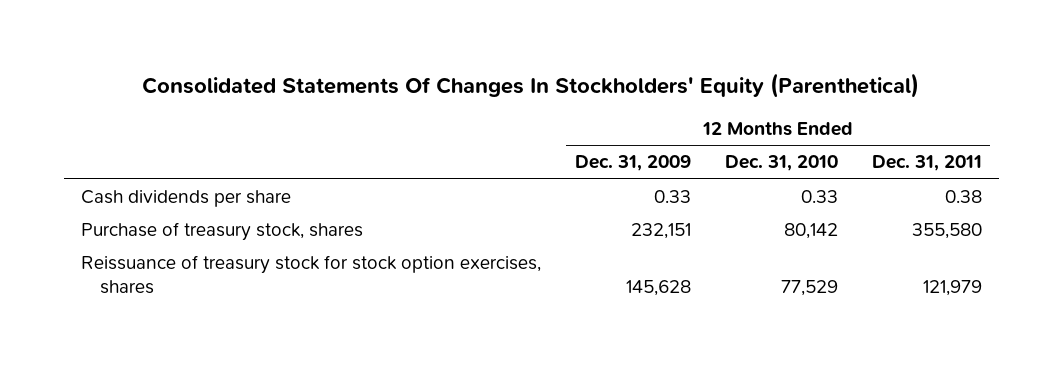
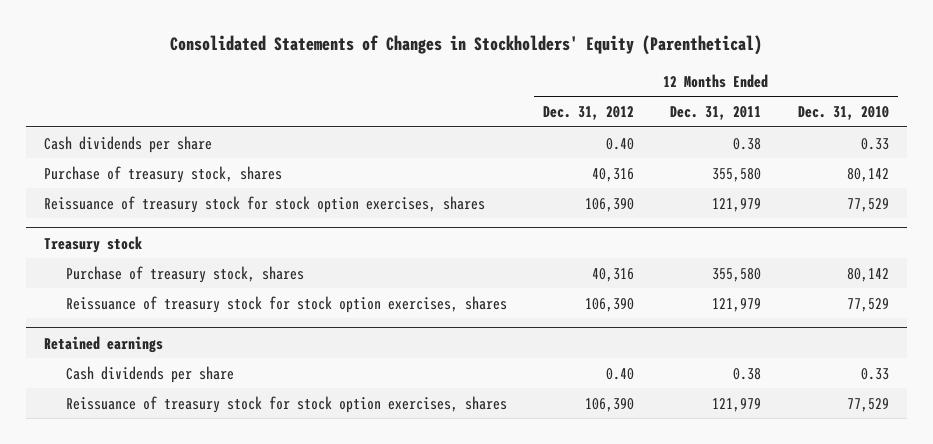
- Consolidated Statements Of Changes In Stockholders' Equity (Parenthetical)
+ Consolidated Statements of Changes in Stockholders' Equity (Parenthetical)
- | 12 Months Ended Dec. 31, 2009 | 12 Months Ended Dec. 31, 2010 | 12 Months Ended Dec. 31, 2011
+ | 12 Months Ended Dec. 31, 2012 | 12 Months Ended Dec. 31, 2011 | 12 Months Ended Dec. 31, 2010
+ Treasury stock
+ Purchase of treasury stock, shares | 40,316 | 355,580 | 80,142
+ Reissuance of treasury stock for stock option exercises, shares | 106,390 | 121,979 | 77,529
+ Retained earnings
+ Cash dividends per share | 0.40 | 0.38 | 0.33
+ Reissuance of treasury stock for stock option exercises, shares | 106,390 | 121,979 | 77,529

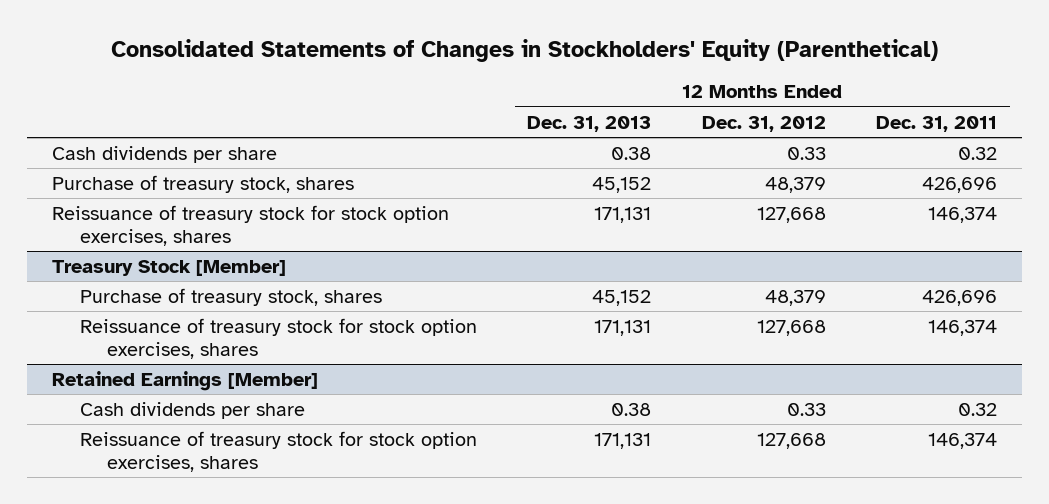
- | 12 Months Ended Dec. 31, 2012 | 12 Months Ended Dec. 31, 2011 | 12 Months Ended Dec. 31, 2010
+ | 12 Months Ended Dec. 31, 2013 | 12 Months Ended Dec. 31, 2012 | 12 Months Ended Dec. 31, 2011
- Cash dividends per share | 0.40 | 0.38 | 0.33
- Purchase of treasury stock, shares | 40,316 | 355,580 | 80,142
- Reissuance of treasury stock for stock option exercises, shares | 106,390 | 121,979 | 77,529
- Treasury stock
- Purchase of treasury stock, shares | 40,316 | 355,580 | 80,142
- Reissuance of treasury stock for stock option exercises, shares | 106,390 | 121,979 | 77,529
- Retained earnings
- Cash dividends per share | 0.40 | 0.38 | 0.33
- Reissuance of treasury stock for stock option exercises, shares | 106,390 | 121,979 | 77,529
+ Cash dividends per share | 0.38 | 0.33 | 0.32
+ Purchase of treasury stock, shares | 45,152 | 48,379 | 426,696
+ Reissuance of treasury stock for stock option exercises, shares | 171,131 | 127,668 | 146,374
+ Treasury Stock [Member]
+ Purchase of treasury stock, shares | 45,152 | 48,379 | 426,696
+ Reissuance of treasury stock for stock option exercises, shares | 171,131 | 127,668 | 146,374
+ Retained Earnings [Member]
+ Cash dividends per share | 0.38 | 0.33 | 0.32
+ Reissuance of treasury stock for stock option exercises, shares | 171,131 | 127,668 | 146,374

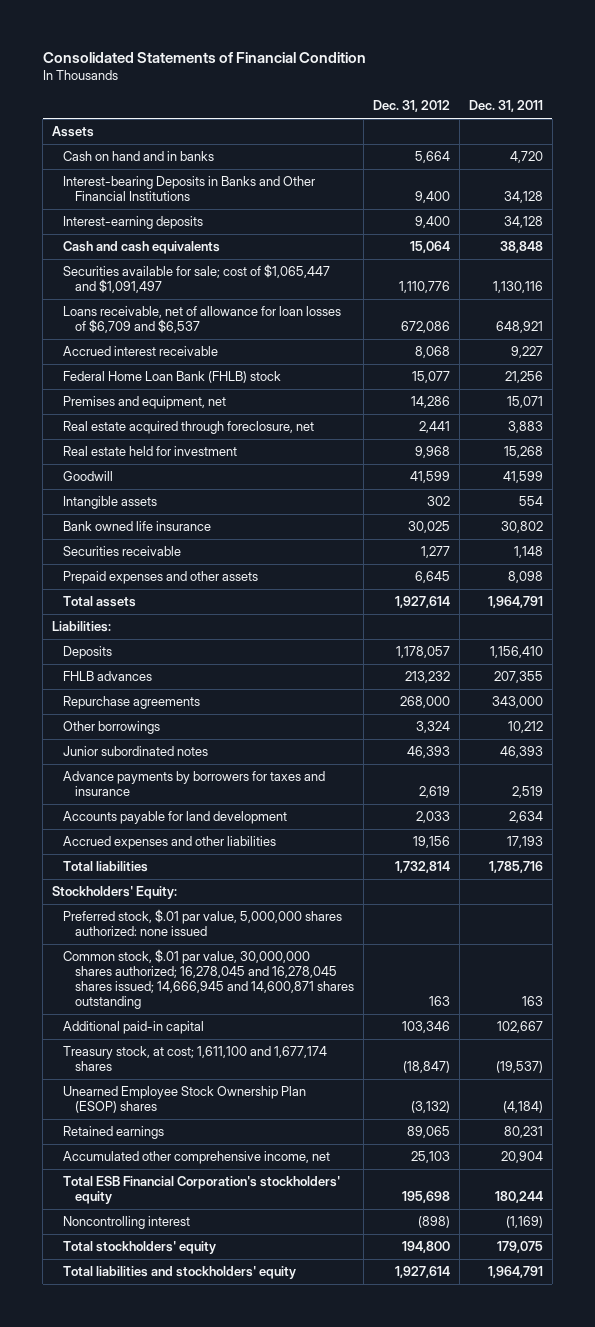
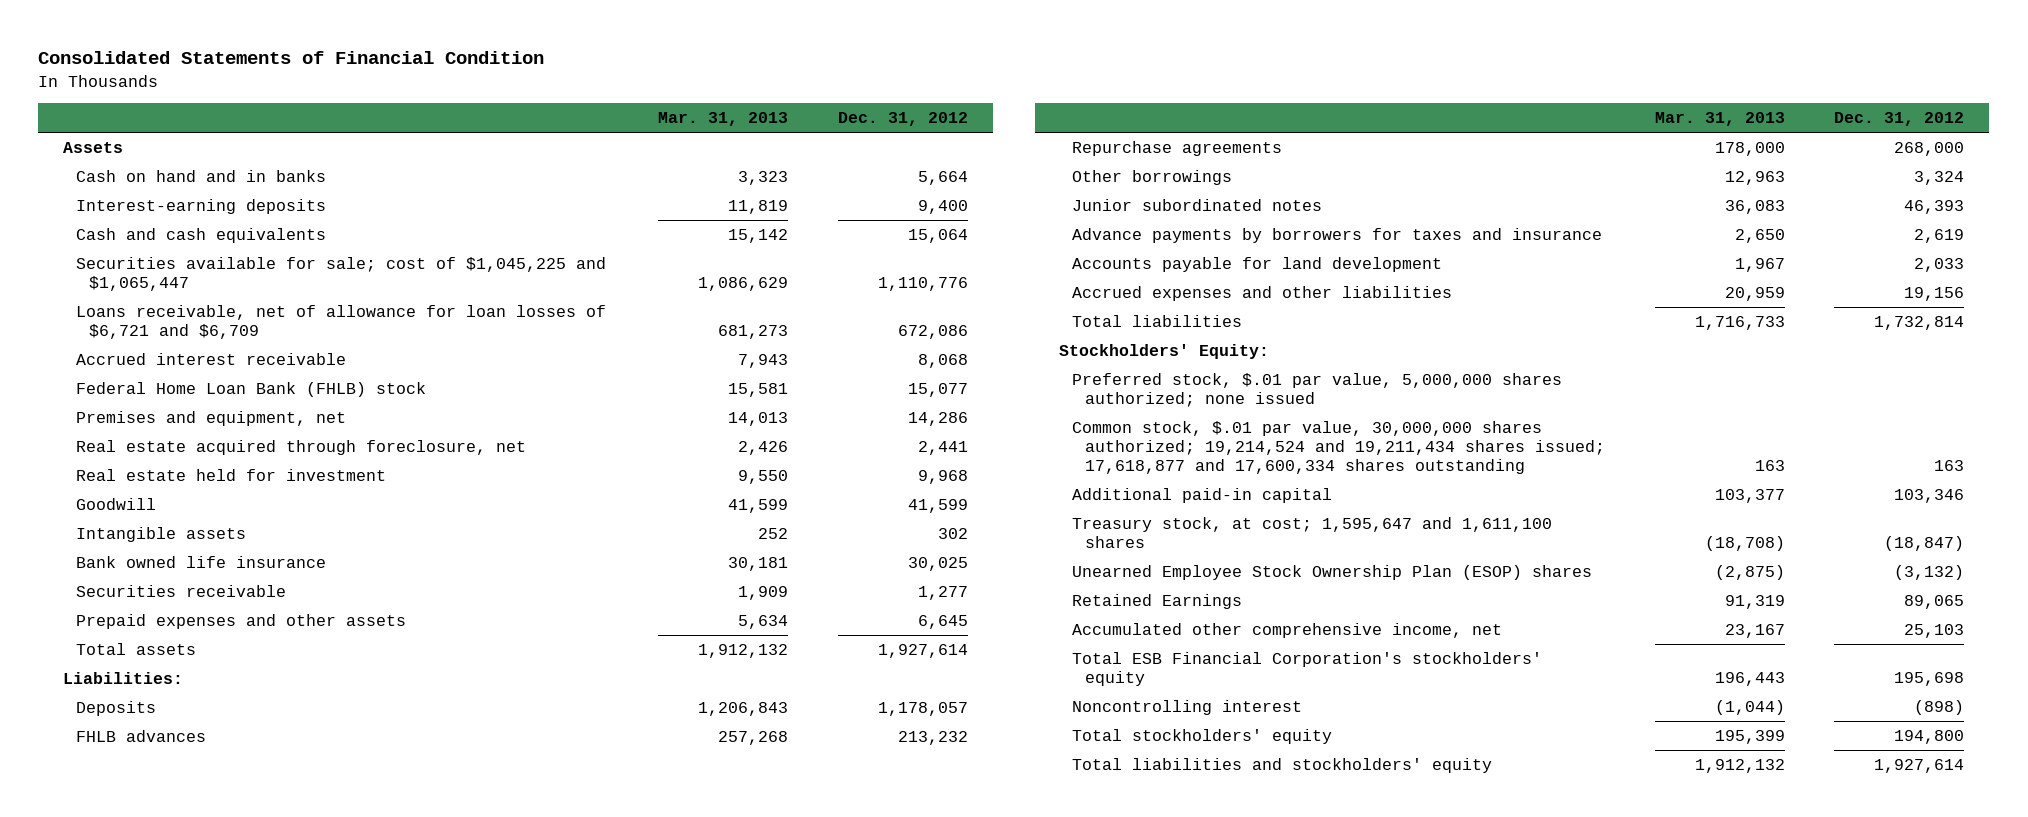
- | Dec. 31, 2012 | Dec. 31, 2011
+ | Mar. 31, 2013 | Dec. 31, 2012
- Interest-bearing Deposits in Banks and Other Financial Institutions | 9,400 | 34,128
- Securities available for sale; cost of $1,065,447 and $1,091,497 | 1,110,776 | 1,130,116
- Loans receivable, net of allowance for loan losses of $6,709 and $6,537 | 672,086 | 648,921
+ Securities available for sale; cost of $1,045,225 and $1,065,447 | 1,086,629 | 1,110,776
+ Loans receivable, net of allowance for loan losses of $6,721 and $6,709 | 681,273 | 672,086
- Preferred stock, $.01 par value, 5,000,000 shares authorized: none issued
- Common stock, $.01 par value, 30,000,000 shares authorized; 16,278,045 and 16,278,045 shares issued; 14,666,945 and 14,600,871 shares outstanding | 163 | 163
+ Preferred stock, $.01 par value, 5,000,000 shares authorized; none issued
+ Common stock, $.01 par value, 30,000,000 shares authorized; 19,214,524 and 19,211,434 shares issued; 17,618,877 and 17,600,334 shares outstanding | 163 | 163
- Treasury stock, at cost; 1,611,100 and 1,677,174 shares | (18,847) | (19,537)
+ Treasury stock, at cost; 1,595,647 and 1,611,100 shares | (18,708) | (18,847)
- Retained earnings | 89,065 | 80,231
+ Retained Earnings | 91,319 | 89,065

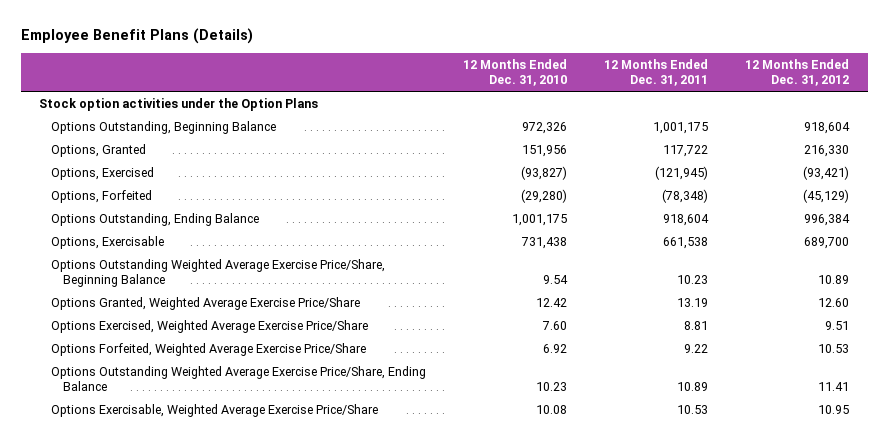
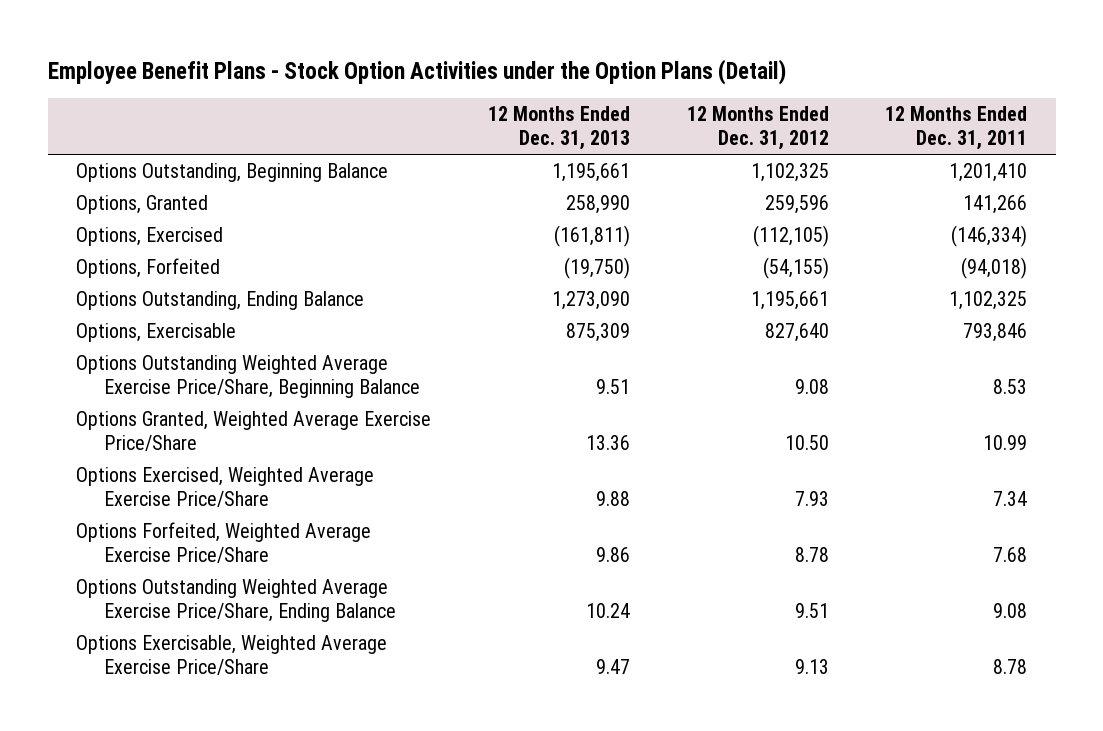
- Employee Benefit Plans (Details)
+ Employee Benefit Plans - Stock Option Activities under the Option Plans (Detail)
- | 12 Months Ended Dec. 31, 2010 | 12 Months Ended Dec. 31, 2011 | 12 Months Ended Dec. 31, 2012
+ | 12 Months Ended Dec. 31, 2013 | 12 Months Ended Dec. 31, 2012 | 12 Months Ended Dec. 31, 2011
- Stock option activities under the Option Plans
- Options Outstanding, Beginning Balance | 972,326 | 1,001,175 | 918,604
- Options, Granted | 151,956 | 117,722 | 216,330
- Options, Exercised | (93,827) | (121,945) | (93,421)
- Options, Forfeited | (29,280) | (78,348) | (45,129)
- Options Outstanding, Ending Balance | 1,001,175 | 918,604 | 996,384
- Options, Exercisable | 731,438 | 661,538 | 689,700
- Options Outstanding Weighted Average Exercise Price/Share, Beginning Balance | 9.54 | 10.23 | 10.89
- Options Granted, Weighted Average Exercise Price/Share | 12.42 | 13.19 | 12.60
- Options Exercised, Weighted Average Exercise Price/Share | 7.60 | 8.81 | 9.51
- Options Forfeited, Weighted Average Exercise Price/Share | 6.92 | 9.22 | 10.53
- Options Outstanding Weighted Average Exercise Price/Share, Ending Balance | 10.23 | 10.89 | 11.41
- Options Exercisable, Weighted Average Exercise Price/Share | 10.08 | 10.53 | 10.95
+ Options Outstanding, Beginning Balance | 1,195,661 | 1,102,325 | 1,201,410
+ Options, Granted | 258,990 | 259,596 | 141,266
+ Options, Exercised | (161,811) | (112,105) | (146,334)
+ Options, Forfeited | (19,750) | (54,155) | (94,018)
+ Options Outstanding, Ending Balance | 1,273,090 | 1,195,661 | 1,102,325
+ Options, Exercisable | 875,309 | 827,640 | 793,846
+ Options Outstanding Weighted Average Exercise Price/Share, Beginning Balance | 9.51 | 9.08 | 8.53
+ Options Granted, Weighted Average Exercise Price/Share | 13.36 | 10.50 | 10.99
+ Options Exercised, Weighted Average Exercise Price/Share | 9.88 | 7.93 | 7.34
+ Options Forfeited, Weighted Average Exercise Price/Share | 9.86 | 8.78 | 7.68
+ Options Outstanding Weighted Average Exercise Price/Share, Ending Balance | 10.24 | 9.51 | 9.08
+ Options Exercisable, Weighted Average Exercise Price/Share | 9.47 | 9.13 | 8.78

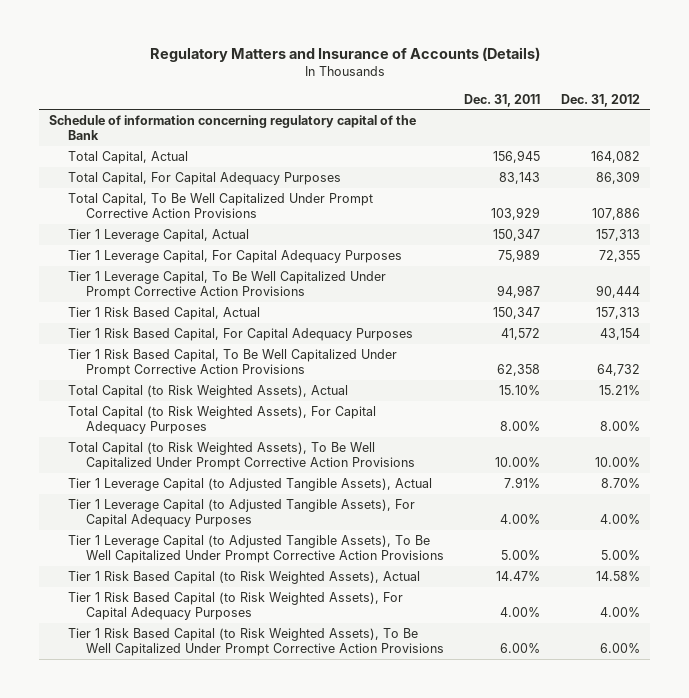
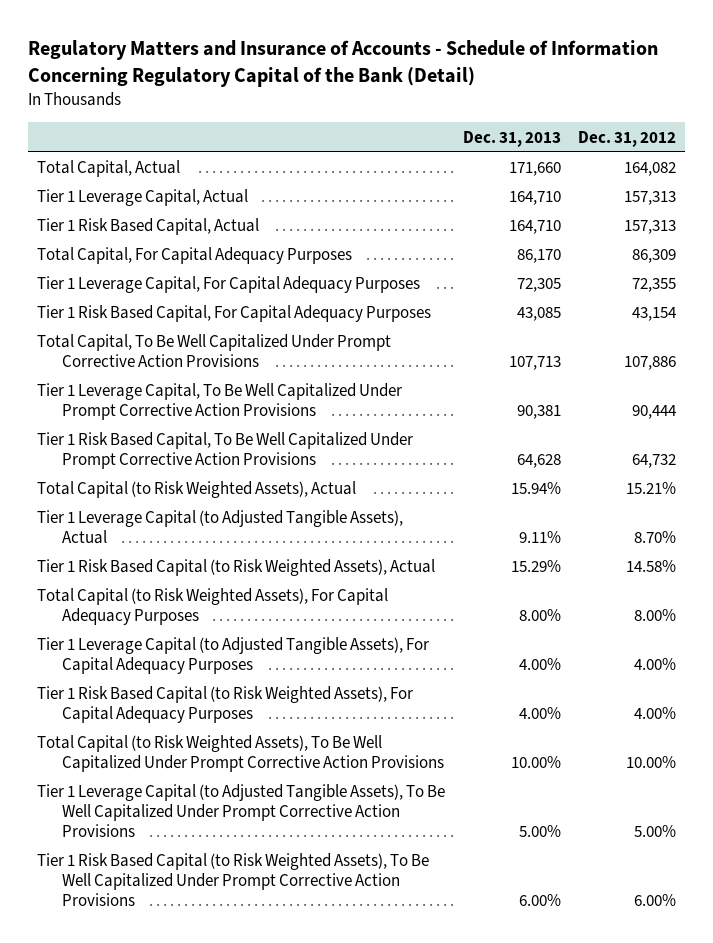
- Regulatory Matters and Insurance of Accounts (Details)
+ Regulatory Matters and Insurance of Accounts - Schedule of Information Concerning Regulatory Capital of the Bank (Detail)
- | Dec. 31, 2011 | Dec. 31, 2012
+ | Dec. 31, 2013 | Dec. 31, 2012
- Schedule of information concerning regulatory capital of the Bank
moved down: Total Capital, For Capital Adequacy Purposes | 86,170 | 86,309
moved down: Tier 1 Leverage Capital, For Capital Adequacy Purposes | 72,305 | 72,355
moved down: Total Capital, To Be Well Capitalized Under Prompt Corrective Action Provisions | 107,713 | 107,886
moved down: Tier 1 Leverage Capital, To Be Well Capitalized Under Prompt Corrective Action Provisions | 90,381 | 90,444
moved down: Total Capital (to Risk Weighted Assets), For Capital Adequacy Purposes | 8.00% | 8.00%
moved down: Tier 1 Leverage Capital (to Adjusted Tangible Assets), For Capital Adequacy Purposes | 4.00% | 4.00%
moved down: Total Capital (to Risk Weighted Assets), To Be Well Capitalized Under Prompt Corrective Action Provisions | 10.00% | 10.00%
moved down: Tier 1 Leverage Capital (to Adjusted Tangible Assets), To Be Well Capitalized Under Prompt Corrective Action Provisions | 5.00% | 5.00%

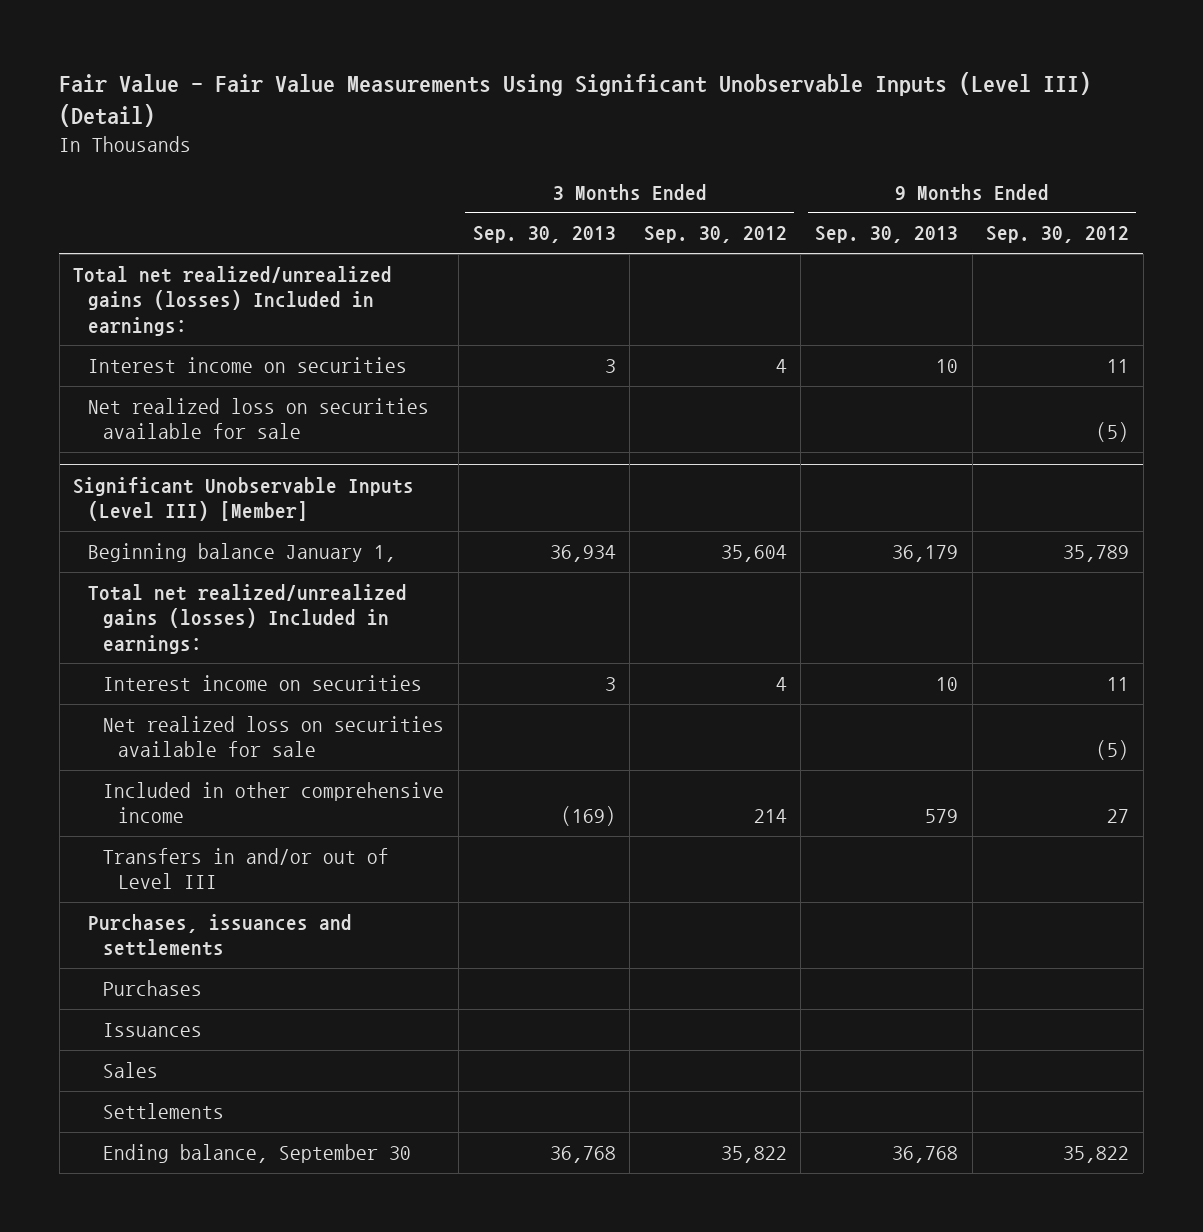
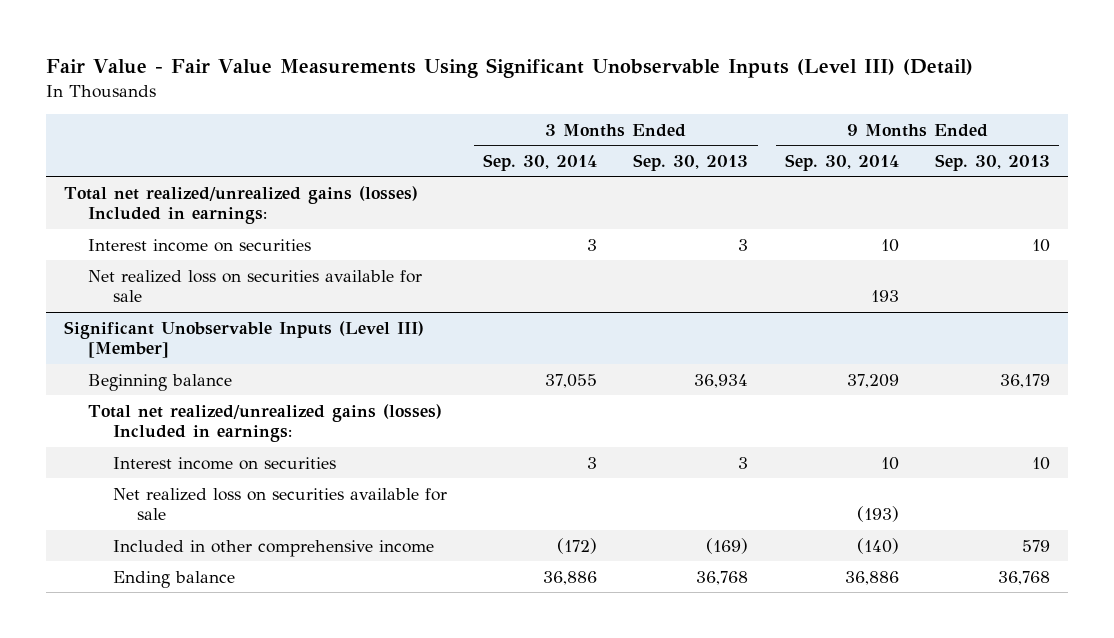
- | 3 Months Ended Sep. 30, 2013 | 3 Months Ended Sep. 30, 2012 | 9 Months Ended Sep. 30, 2013 | 9 Months Ended Sep. 30, 2012
+ | 3 Months Ended Sep. 30, 2014 | 3 Months Ended Sep. 30, 2013 | 9 Months Ended Sep. 30, 2014 | 9 Months Ended Sep. 30, 2013
@ Significant Unobservable Inputs (Level III) [Member]
- Beginning balance January 1, | 36,934 | 35,604 | 36,179 | 35,789
+ Beginning balance | 37,055 | 36,934 | 37,209 | 36,179
- Transfers in and/or out of Level III
- Purchases, issuances and settlements
- Purchases
- Issuances
- Sales
- Settlements
- Ending balance, September 30 | 36,768 | 35,822 | 36,768 | 35,822
+ Ending balance | 36,886 | 36,768 | 36,886 | 36,768

